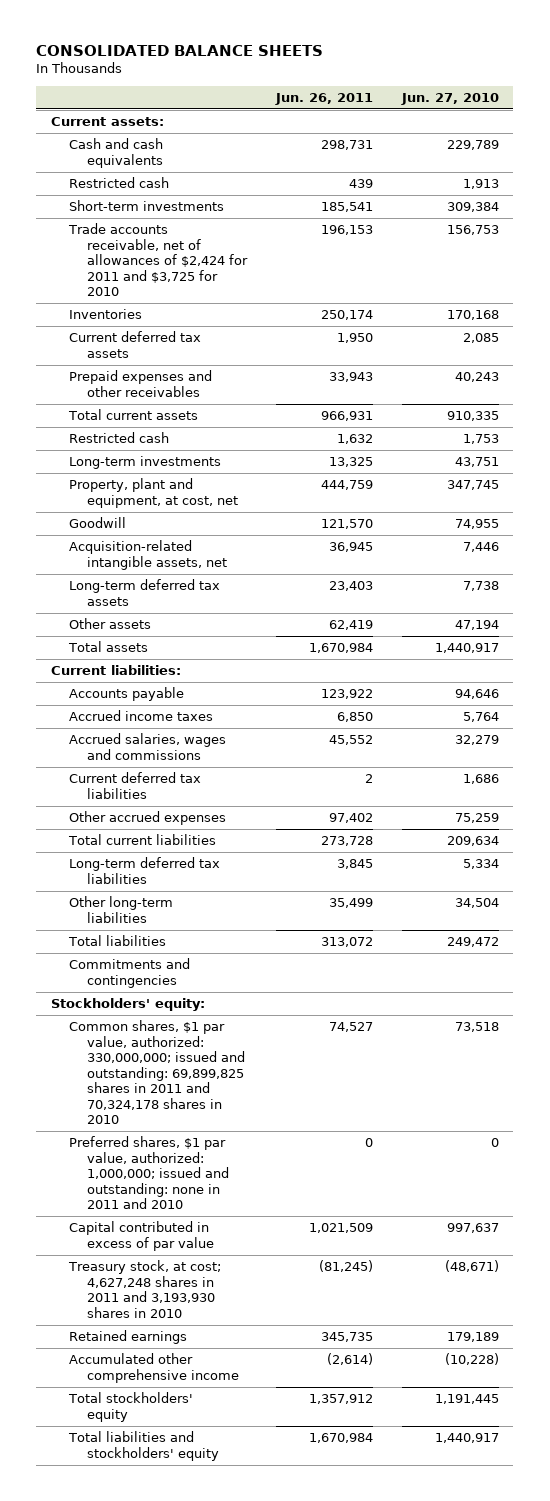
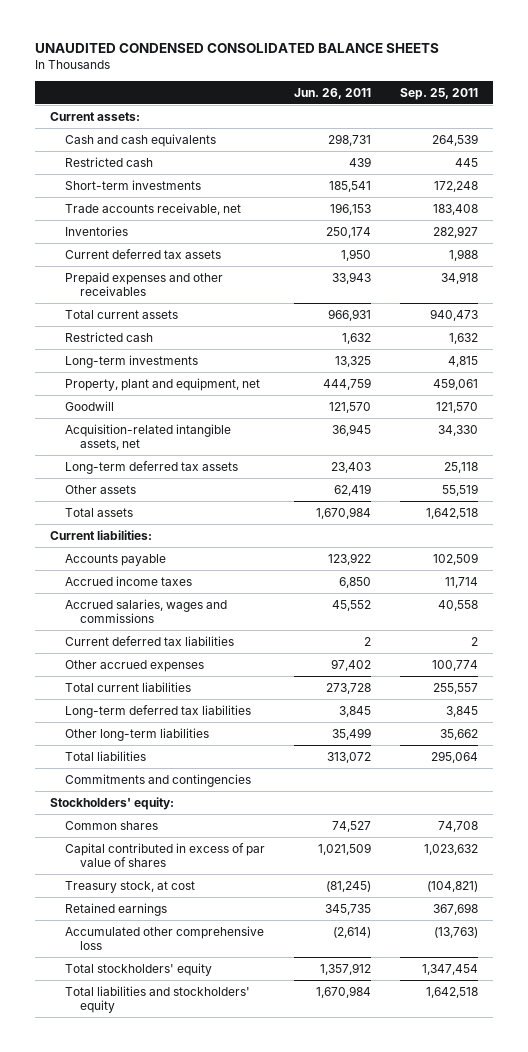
- CONSOLIDATED BALANCE SHEETS
+ UNAUDITED CONDENSED CONSOLIDATED BALANCE SHEETS
- | Jun. 26, 2011 | Jun. 27, 2010
+ | Jun. 26, 2011 | Sep. 25, 2011
- Trade accounts receivable, net of allowances of $2,424 for 2011 and $3,725 for 2010 | 196,153 | 156,753
+ Trade accounts receivable, net | 196,153 | 183,408
- Property, plant and equipment, at cost, net | 444,759 | 347,745
+ Property, plant and equipment, net | 444,759 | 459,061
- Common shares, $1 par value, authorized: 330,000,000; issued and outstanding: 69,899,825 shares in 2011 and 70,324,178 shares in 2010 | 74,527 | 73,518
- Preferred shares, $1 par value, authorized: 1,000,000; issued and outstanding: none in 2011 and 2010 | 0 | 0
- Capital contributed in excess of par value | 1,021,509 | 997,637
- Treasury stock, at cost; 4,627,248 shares in 2011 and 3,193,930 shares in 2010 | (81,245) | (48,671)
+ Common shares | 74,527 | 74,708
+ Capital contributed in excess of par value of shares | 1,021,509 | 1,023,632
+ Treasury stock, at cost | (81,245) | (104,821)
- Accumulated other comprehensive income | (2,614) | (10,228)
+ Accumulated other comprehensive loss | (2,614) | (13,763)

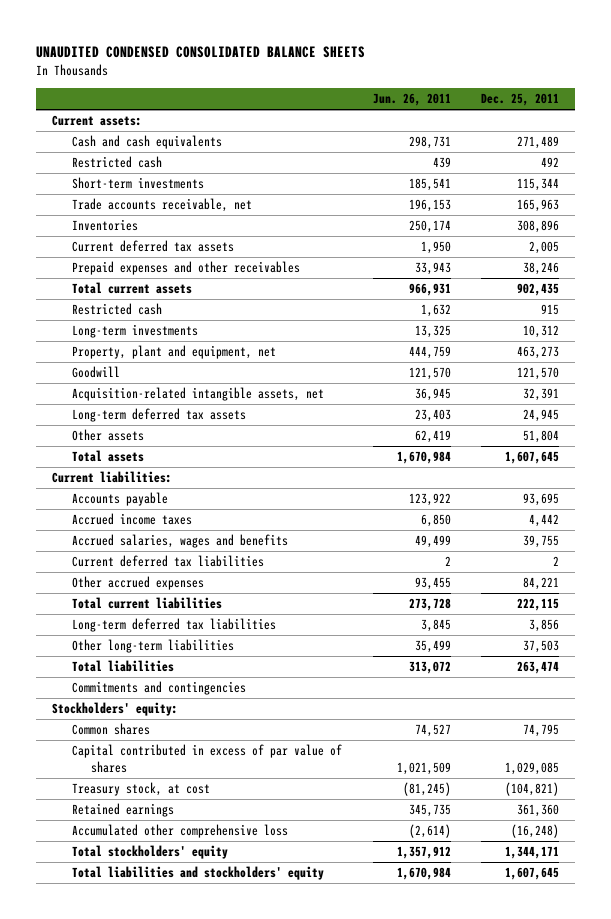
- | Jun. 26, 2011 | Sep. 25, 2011
+ | Jun. 26, 2011 | Dec. 25, 2011
- Accrued salaries, wages and commissions | 45,552 | 40,558
+ Accrued salaries, wages and benefits | 49,499 | 39,755
- Other accrued expenses | 97,402 | 100,774
+ Other accrued expenses | 93,455 | 84,221

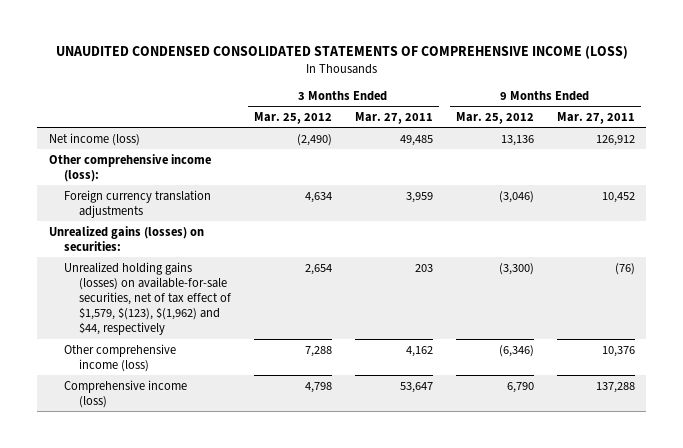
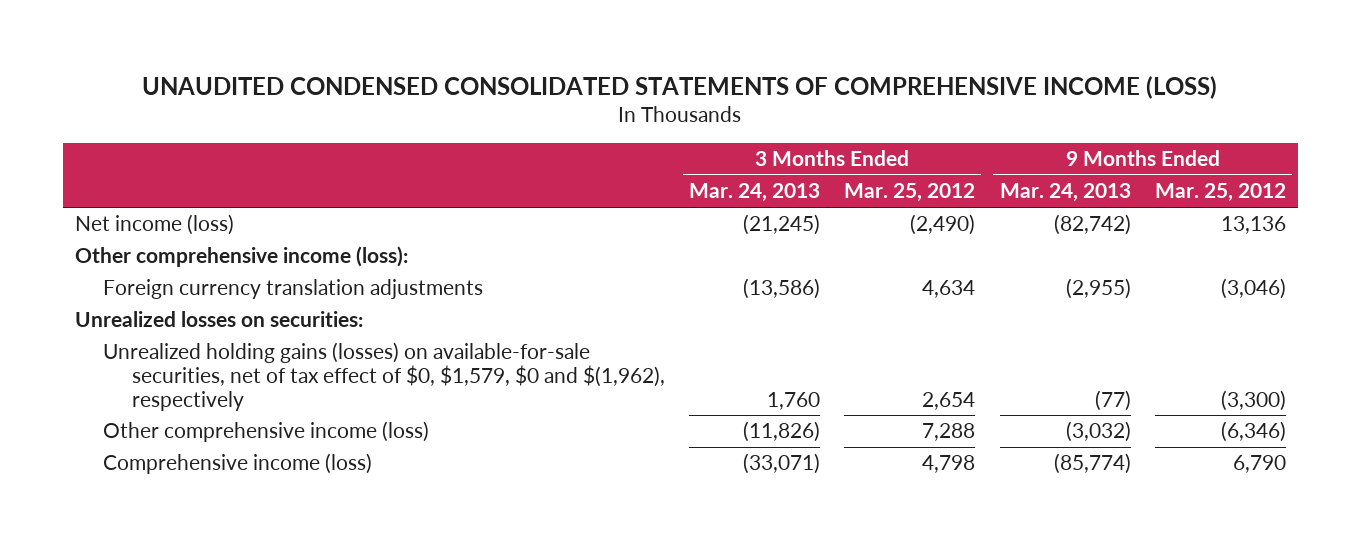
- | 3 Months Ended Mar. 25, 2012 | 3 Months Ended Mar. 27, 2011 | 9 Months Ended Mar. 25, 2012 | 9 Months Ended Mar. 27, 2011
+ | 3 Months Ended Mar. 24, 2013 | 3 Months Ended Mar. 25, 2012 | 9 Months Ended Mar. 24, 2013 | 9 Months Ended Mar. 25, 2012
- Unrealized gains (losses) on securities:
- Unrealized holding gains (losses) on available-for-sale securities, net of tax effect of $1,579, $(123), $(1,962) and $44, respectively | 2,654 | 203 | (3,300) | (76)
+ Unrealized losses on securities:
+ Unrealized holding gains (losses) on available-for-sale securities, net of tax effect of $0, $1,579, $0 and $(1,962), respectively | 1,760 | 2,654 | (77) | (3,300)

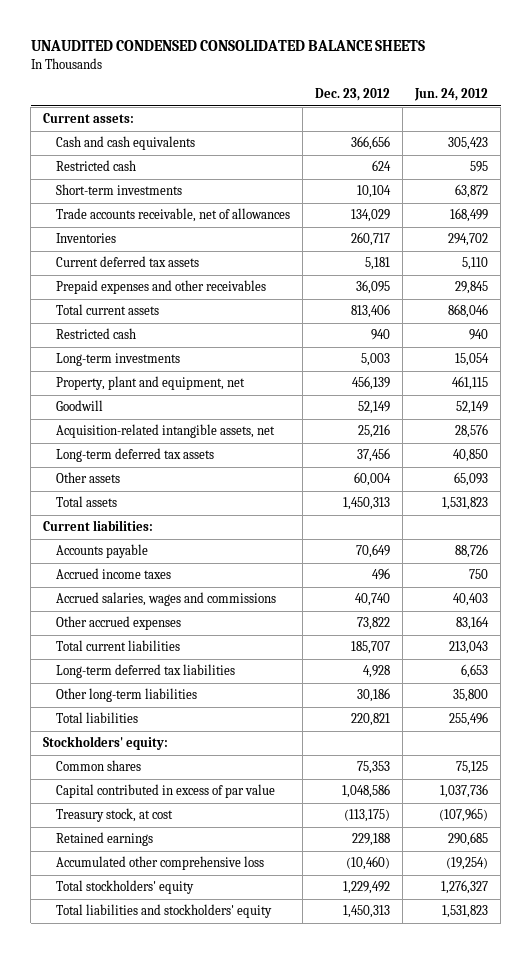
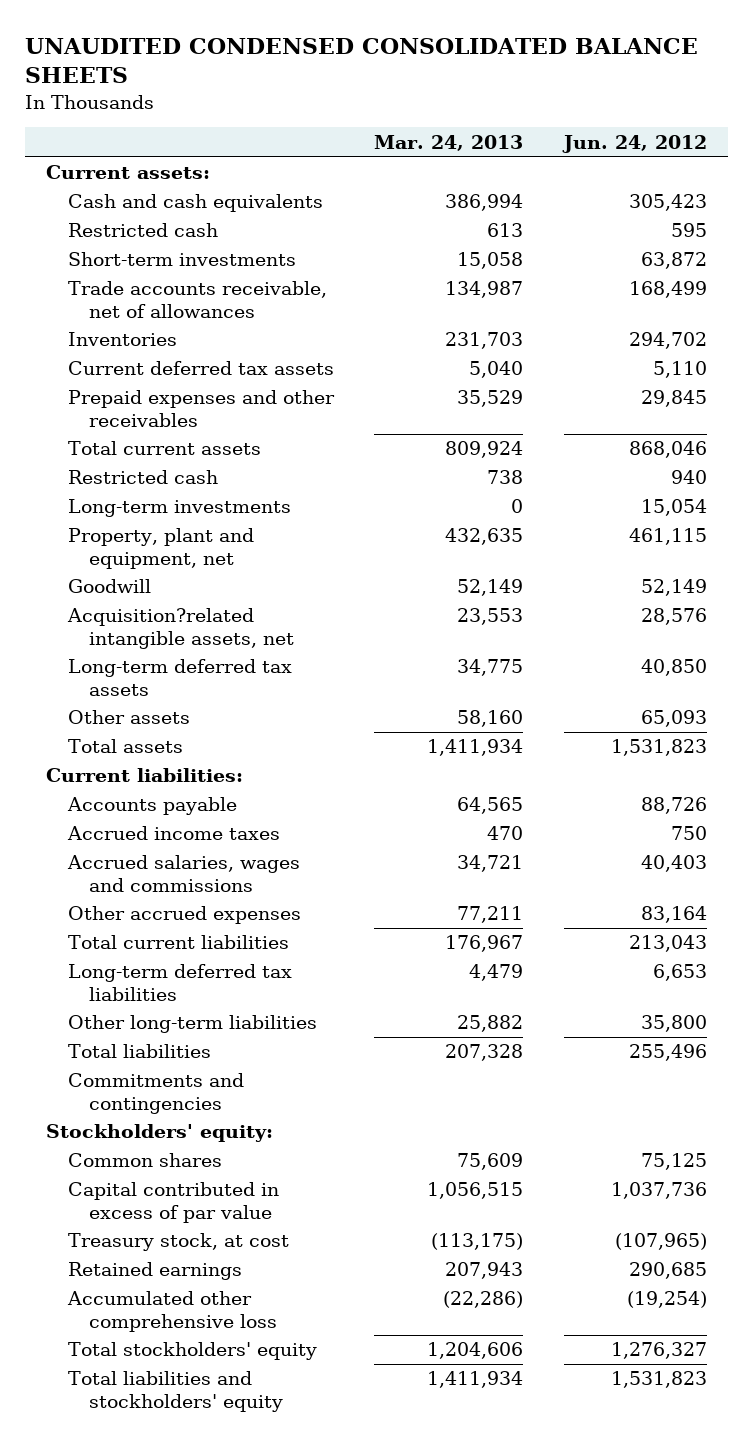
- | Dec. 23, 2012 | Jun. 24, 2012
+ | Mar. 24, 2013 | Jun. 24, 2012
- Acquisition-related intangible assets, net | 25,216 | 28,576
+ Acquisition?related intangible assets, net | 23,553 | 28,576
+ Commitments and contingencies

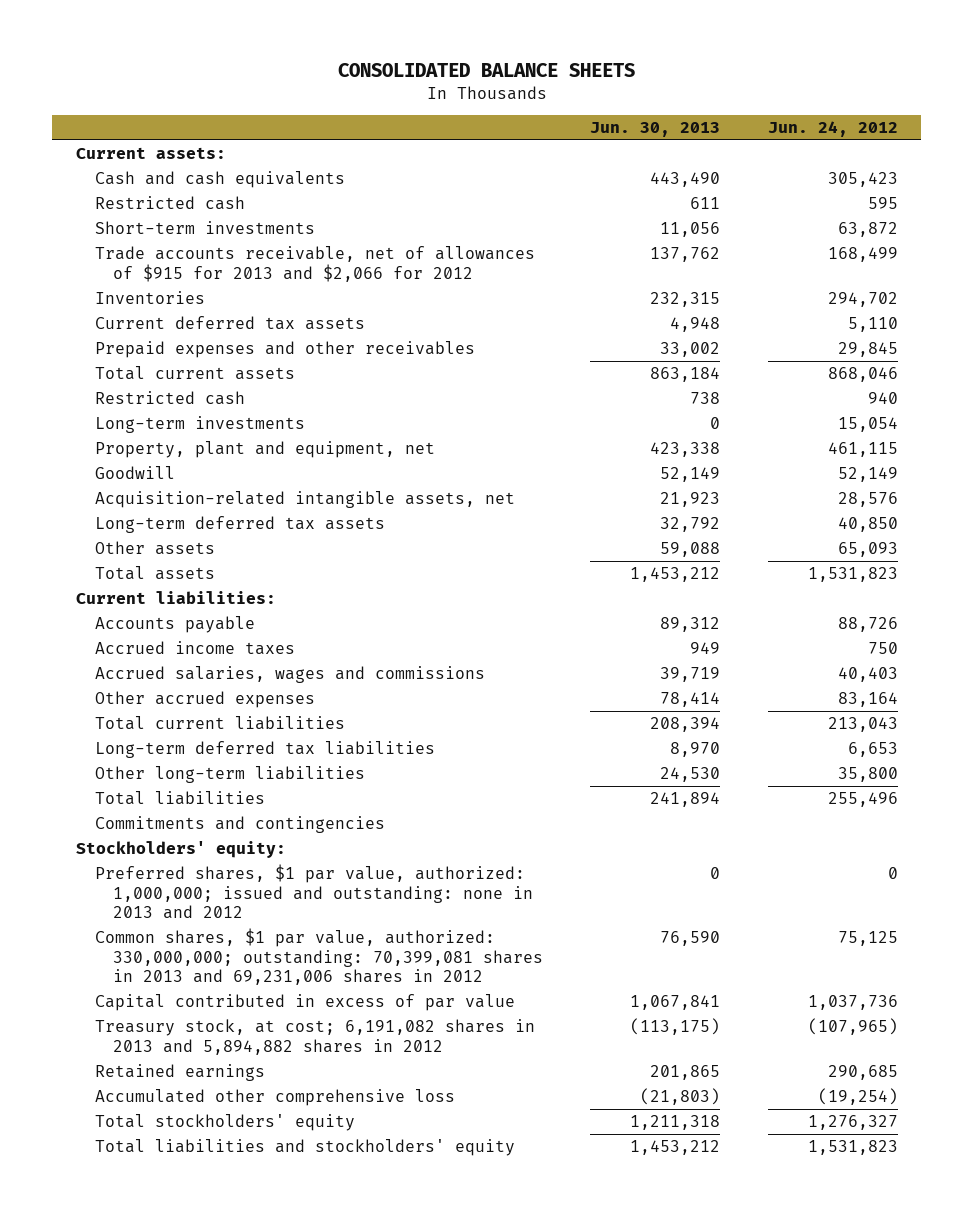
- UNAUDITED CONDENSED CONSOLIDATED BALANCE SHEETS
+ CONSOLIDATED BALANCE SHEETS
- | Mar. 24, 2013 | Jun. 24, 2012
+ | Jun. 30, 2013 | Jun. 24, 2012
- Trade accounts receivable, net of allowances | 134,987 | 168,499
+ Trade accounts receivable, net of allowances of $915 for 2013 and $2,066 for 2012 | 137,762 | 168,499
- Acquisition?related intangible assets, net | 23,553 | 28,576
+ Acquisition-related intangible assets, net | 21,923 | 28,576
- Common shares | 75,609 | 75,125
+ Preferred shares, $1 par value, authorized: 1,000,000; issued and outstanding: none in 2013 and 2012 | 0 | 0
+ Common shares, $1 par value, authorized: 330,000,000; outstanding: 70,399,081 shares in 2013 and 69,231,006 shares in 2012 | 76,590 | 75,125
- Treasury stock, at cost | (113,175) | (107,965)
+ Treasury stock, at cost; 6,191,082 shares in 2013 and 5,894,882 shares in 2012 | (113,175) | (107,965)

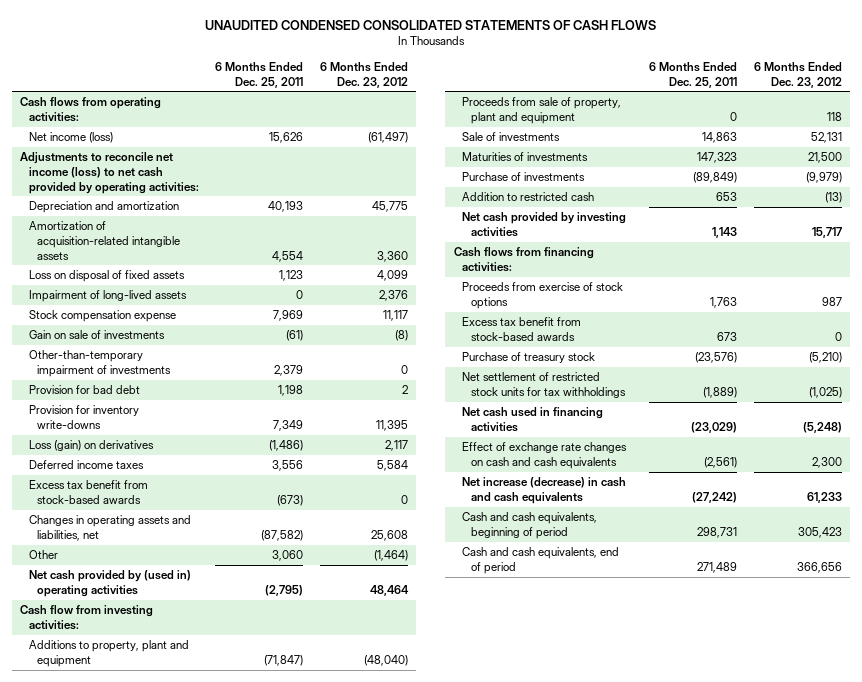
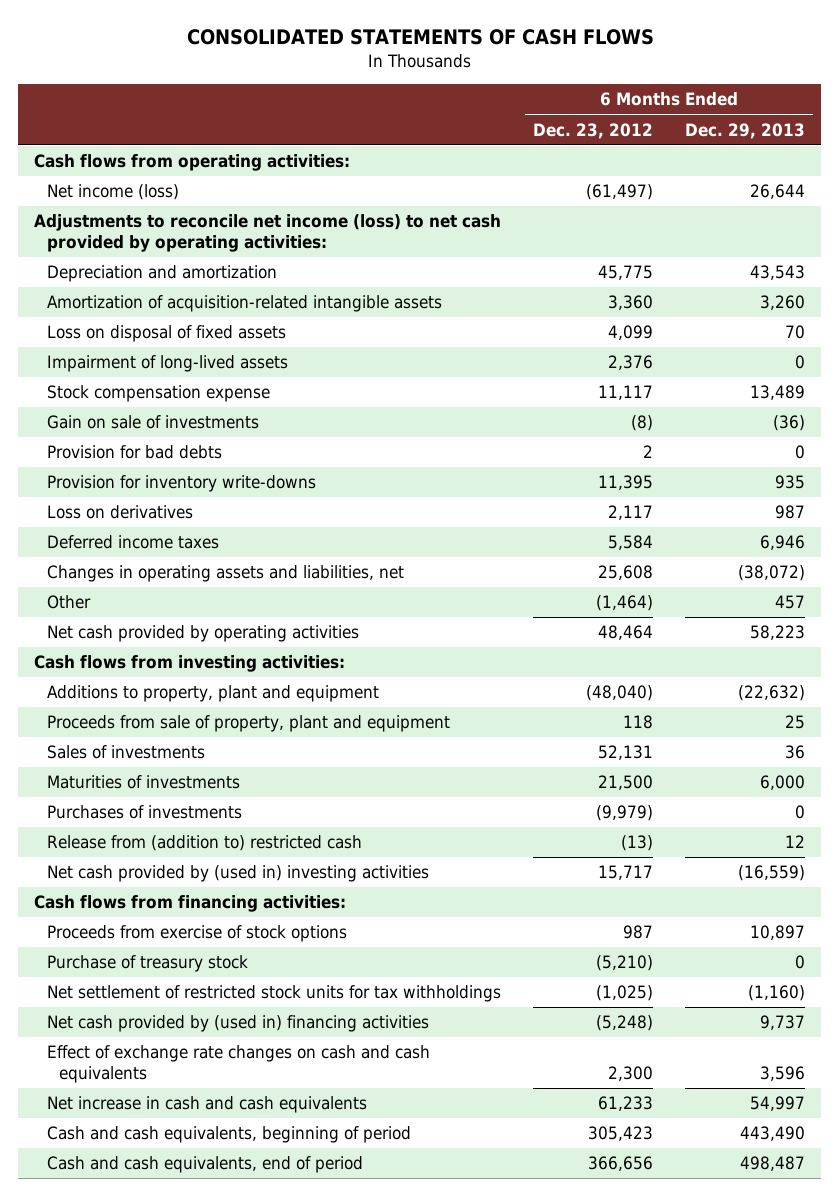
- UNAUDITED CONDENSED CONSOLIDATED STATEMENTS OF CASH FLOWS
+ CONSOLIDATED STATEMENTS OF CASH FLOWS
- | 6 Months Ended Dec. 25, 2011 | 6 Months Ended Dec. 23, 2012
+ | 6 Months Ended Dec. 23, 2012 | 6 Months Ended Dec. 29, 2013
- Other-than-temporary impairment of investments | 2,379 | 0
- Provision for bad debt | 1,198 | 2
+ Provision for bad debts | 2 | 0
- Loss (gain) on derivatives | (1,486) | 2,117
+ Loss on derivatives | 2,117 | 987
- Excess tax benefit from stock-based awards | (673) | 0
- Net cash provided by (used in) operating activities | (2,795) | 48,464
- Cash flow from investing activities:
+ Net cash provided by operating activities | 48,464 | 58,223
+ Cash flows from investing activities:
- Sale of investments | 14,863 | 52,131
+ Sales of investments | 52,131 | 36
- Purchase of investments | (89,849) | (9,979)
- Addition to restricted cash | 653 | (13)
- Net cash provided by investing activities | 1,143 | 15,717
+ Purchases of investments | (9,979) | 0
+ Release from (addition to) restricted cash | (13) | 12
+ Net cash provided by (used in) investing activities | 15,717 | (16,559)
- Excess tax benefit from stock-based awards | 673 | 0
- Net cash used in financing activities | (23,029) | (5,248)
+ Net cash provided by (used in) financing activities | (5,248) | 9,737
- Net increase (decrease) in cash and cash equivalents | (27,242) | 61,233
+ Net increase in cash and cash equivalents | 61,233 | 54,997

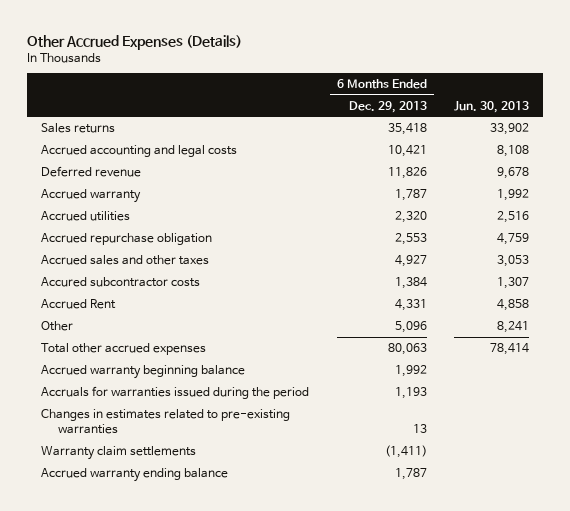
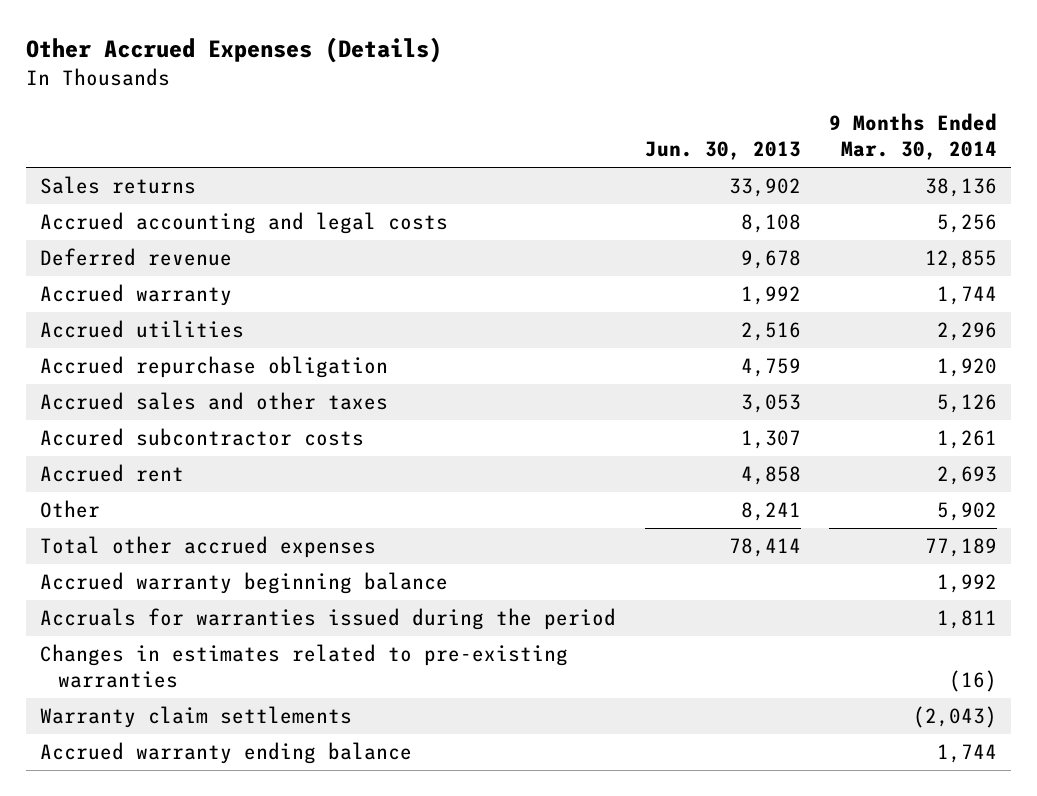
- | 6 Months Ended Dec. 29, 2013 | Jun. 30, 2013
+ | Jun. 30, 2013 | 9 Months Ended Mar. 30, 2014
- Accrued Rent | 4,331 | 4,858
+ Accrued rent | 4,858 | 2,693

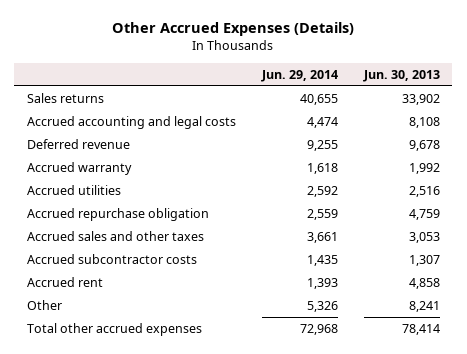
- | Jun. 30, 2013 | 9 Months Ended Mar. 30, 2014
+ | Jun. 29, 2014 | Jun. 30, 2013
- Accured subcontractor costs | 1,307 | 1,261
+ Accrued subcontractor costs | 1,435 | 1,307
- Accrued warranty beginning balance | | 1,992
- Accruals for warranties issued during the period | | 1,811
- Changes in estimates related to pre-existing warranties | | (16)
- Warranty claim settlements | | (2,043)
- Accrued warranty ending balance | | 1,744

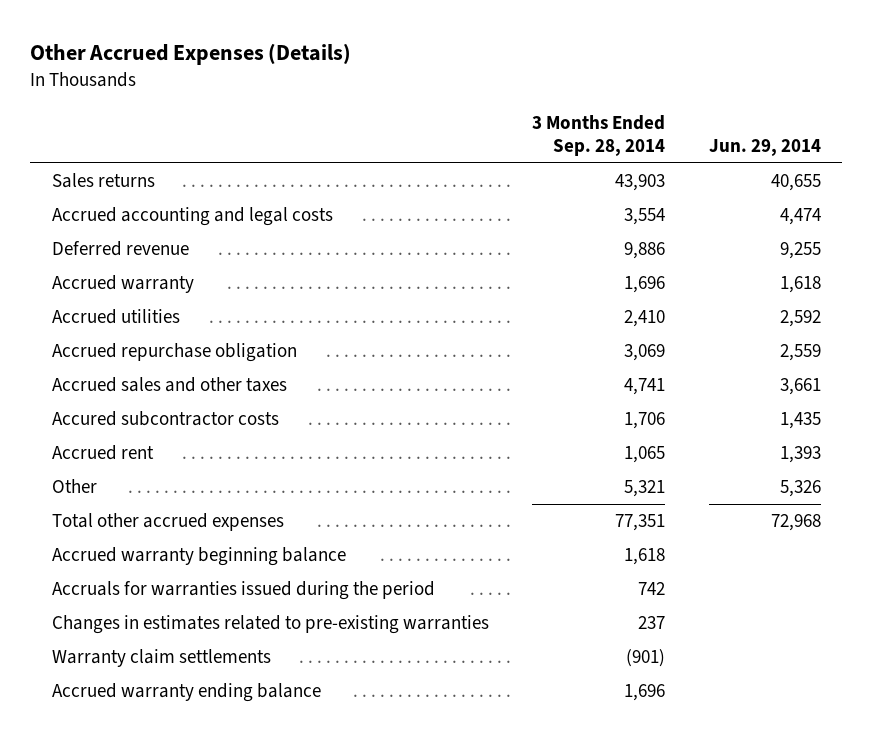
- | Jun. 29, 2014 | Jun. 30, 2013
+ | 3 Months Ended Sep. 28, 2014 | Jun. 29, 2014
- Accrued subcontractor costs | 1,435 | 1,307
+ Accured subcontractor costs | 1,706 | 1,435
+ Accrued warranty beginning balance | 1,618 |
+ Accruals for warranties issued during the period | 742 |
+ Changes in estimates related to pre-existing warranties | 237 |
+ Warranty claim settlements | (901) |
+ Accrued warranty ending balance | 1,696 |

